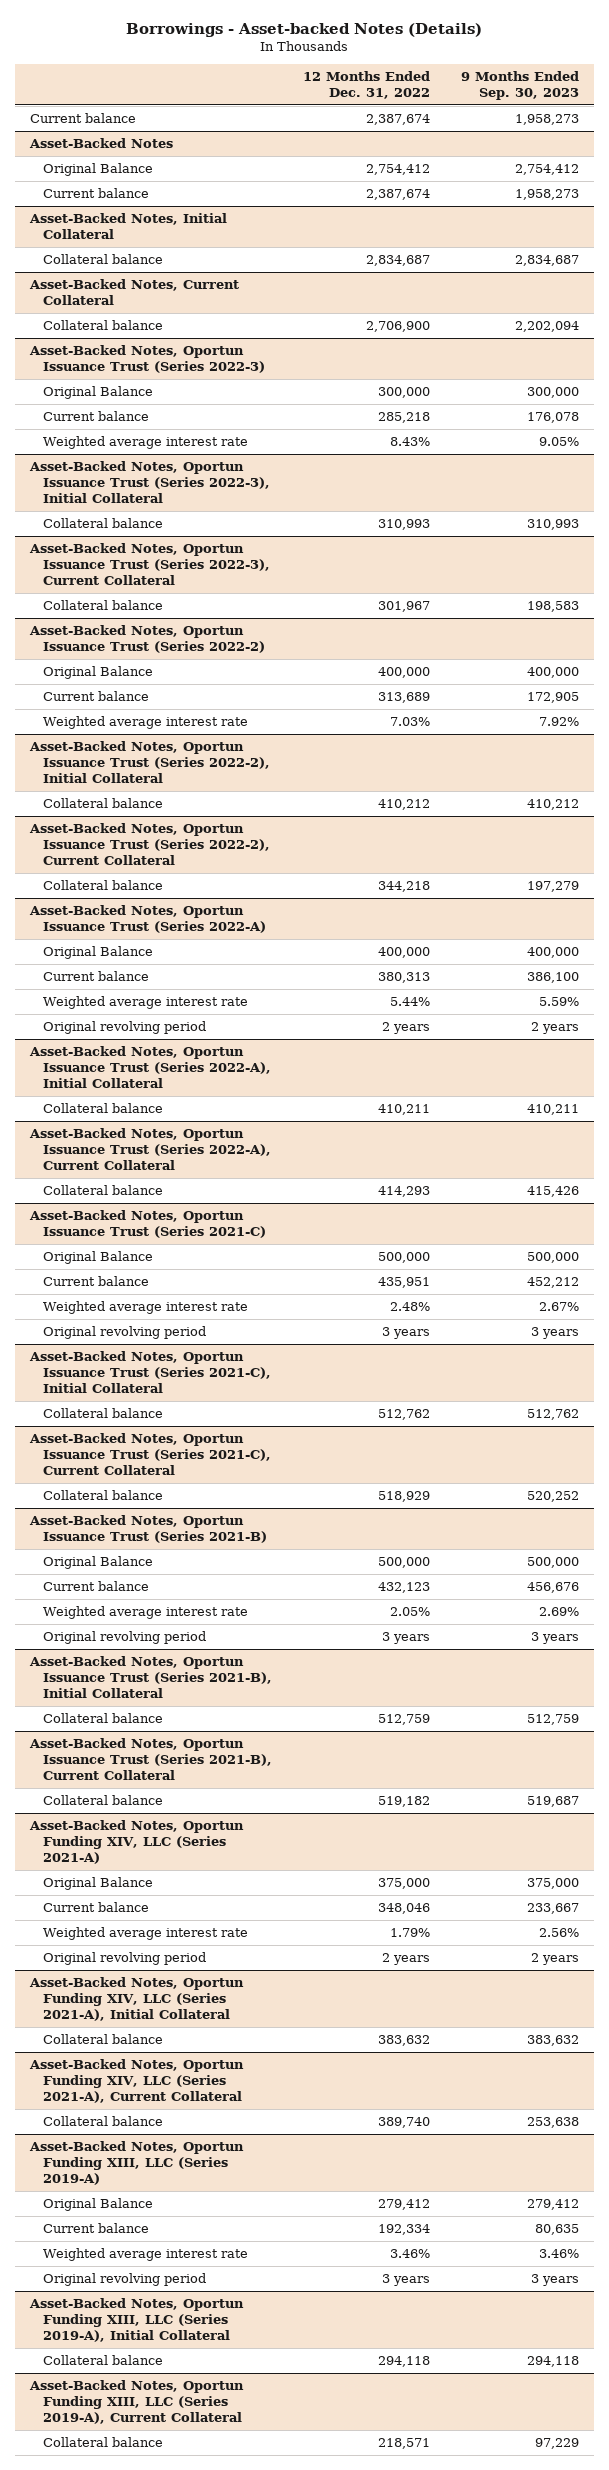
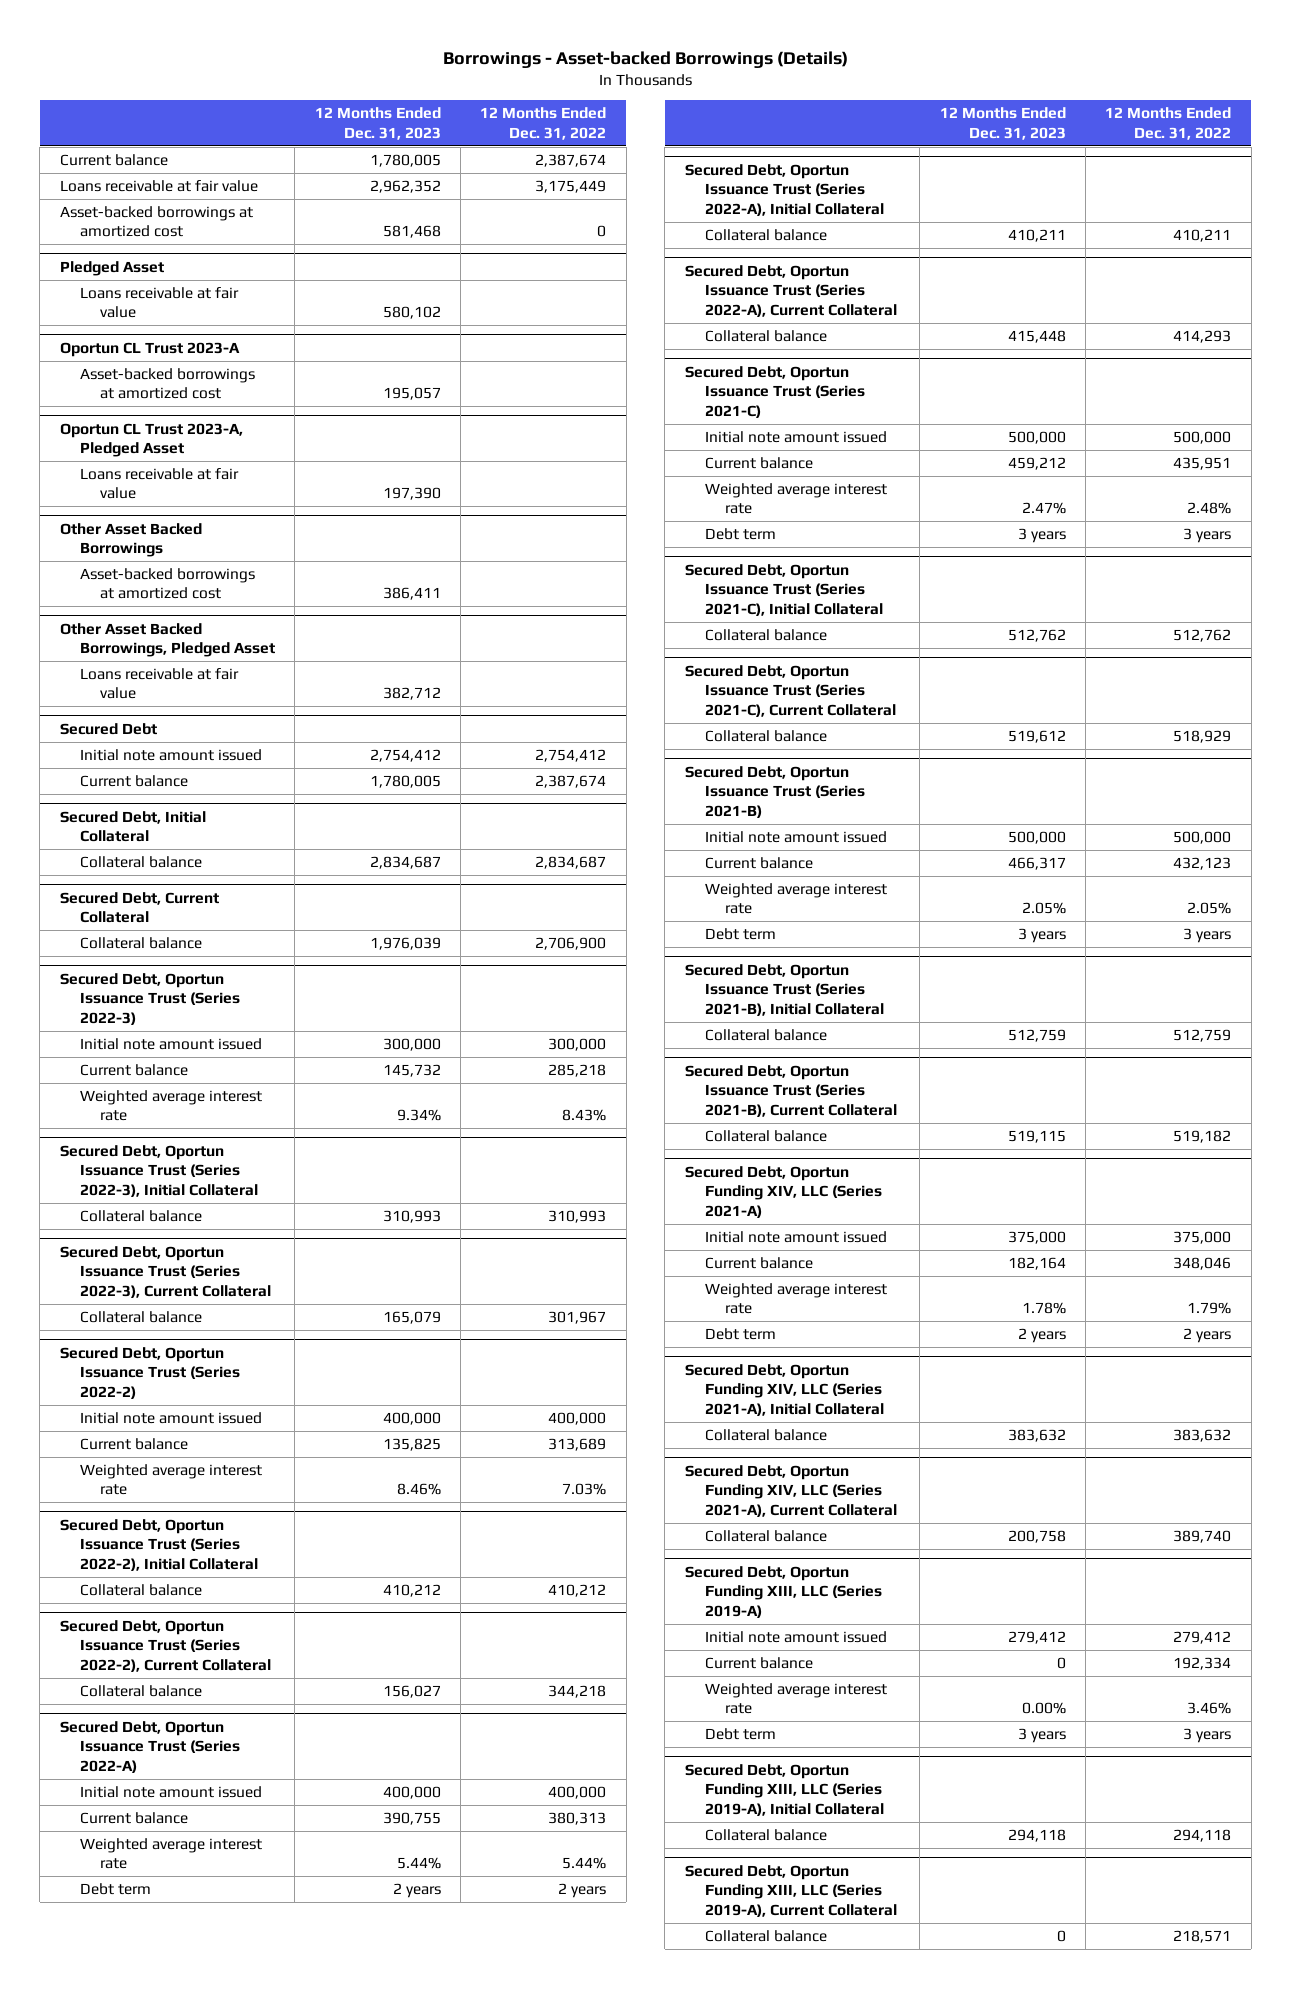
- Borrowings - Asset-backed Notes (Details)
+ Borrowings - Asset-backed Borrowings (Details)
- | 12 Months Ended Dec. 31, 2022 | 9 Months Ended Sep. 30, 2023
+ | 12 Months Ended Dec. 31, 2023 | 12 Months Ended Dec. 31, 2022
- Asset-Backed Notes
- Original Balance | 2,754,412 | 2,754,412
+ Loans receivable at fair value | 2,962,352 | 3,175,449
+ Asset-backed borrowings at amortized cost | 581,468 | 0
+ Pledged Asset
+ Loans receivable at fair value | 580,102 |
+ Oportun CL Trust 2023-A
+ Asset-backed borrowings at amortized cost | 195,057 |
+ Oportun CL Trust 2023-A, Pledged Asset
+ Loans receivable at fair value | 197,390 |
+ Other Asset Backed Borrowings
+ Asset-backed borrowings at amortized cost | 386,411 |
+ Other Asset Backed Borrowings, Pledged Asset
+ Loans receivable at fair value | 382,712 |
+ Secured Debt
+ Initial note amount issued | 2,754,412 | 2,754,412
- Asset-Backed Notes, Initial Collateral
+ Secured Debt, Initial Collateral
- Asset-Backed Notes, Current Collateral
+ Secured Debt, Current Collateral
- Asset-Backed Notes, Oportun Issuance Trust (Series 2022-3)
- Original Balance | 300,000 | 300,000
+ Secured Debt, Oportun Issuance Trust (Series 2022-3)
+ Initial note amount issued | 300,000 | 300,000
- Asset-Backed Notes, Oportun Issuance Trust (Series 2022-3), Initial Collateral
+ Secured Debt, Oportun Issuance Trust (Series 2022-3), Initial Collateral
- Asset-Backed Notes, Oportun Issuance Trust (Series 2022-3), Current Collateral
+ Secured Debt, Oportun Issuance Trust (Series 2022-3), Current Collateral
- Asset-Backed Notes, Oportun Issuance Trust (Series 2022-2)
- Original Balance | 400,000 | 400,000
+ Secured Debt, Oportun Issuance Trust (Series 2022-2)
+ Initial note amount issued | 400,000 | 400,000
- Asset-Backed Notes, Oportun Issuance Trust (Series 2022-2), Initial Collateral
+ Secured Debt, Oportun Issuance Trust (Series 2022-2), Initial Collateral
- Asset-Backed Notes, Oportun Issuance Trust (Series 2022-2), Current Collateral
+ Secured Debt, Oportun Issuance Trust (Series 2022-2), Current Collateral
- Asset-Backed Notes, Oportun Issuance Trust (Series 2022-A)
- Original Balance | 400,000 | 400,000
+ Secured Debt, Oportun Issuance Trust (Series 2022-A)
+ Initial note amount issued | 400,000 | 400,000
- Original revolving period | 2 years | 2 years
- Asset-Backed Notes, Oportun Issuance Trust (Series 2022-A), Initial Collateral
+ Debt term | 2 years | 2 years
+ Secured Debt, Oportun Issuance Trust (Series 2022-A), Initial Collateral
- Asset-Backed Notes, Oportun Issuance Trust (Series 2022-A), Current Collateral
+ Secured Debt, Oportun Issuance Trust (Series 2022-A), Current Collateral
- Asset-Backed Notes, Oportun Issuance Trust (Series 2021-C)
- Original Balance | 500,000 | 500,000
+ Secured Debt, Oportun Issuance Trust (Series 2021-C)
+ Initial note amount issued | 500,000 | 500,000
- Original revolving period | 3 years | 3 years
- Asset-Backed Notes, Oportun Issuance Trust (Series 2021-C), Initial Collateral
+ Debt term | 3 years | 3 years
+ Secured Debt, Oportun Issuance Trust (Series 2021-C), Initial Collateral
- Asset-Backed Notes, Oportun Issuance Trust (Series 2021-C), Current Collateral
+ Secured Debt, Oportun Issuance Trust (Series 2021-C), Current Collateral
- Asset-Backed Notes, Oportun Issuance Trust (Series 2021-B)
- Original Balance | 500,000 | 500,000
+ Secured Debt, Oportun Issuance Trust (Series 2021-B)
+ Initial note amount issued | 500,000 | 500,000
- Original revolving period | 3 years | 3 years
- Asset-Backed Notes, Oportun Issuance Trust (Series 2021-B), Initial Collateral
+ Debt term | 3 years | 3 years
+ Secured Debt, Oportun Issuance Trust (Series 2021-B), Initial Collateral
- Asset-Backed Notes, Oportun Issuance Trust (Series 2021-B), Current Collateral
+ Secured Debt, Oportun Issuance Trust (Series 2021-B), Current Collateral
- Asset-Backed Notes, Oportun Funding XIV, LLC (Series 2021-A)
- Original Balance | 375,000 | 375,000
+ Secured Debt, Oportun Funding XIV, LLC (Series 2021-A)
+ Initial note amount issued | 375,000 | 375,000
- Original revolving period | 2 years | 2 years
- Asset-Backed Notes, Oportun Funding XIV, LLC (Series 2021-A), Initial Collateral
+ Debt term | 2 years | 2 years
+ Secured Debt, Oportun Funding XIV, LLC (Series 2021-A), Initial Collateral
- Asset-Backed Notes, Oportun Funding XIV, LLC (Series 2021-A), Current Collateral
+ Secured Debt, Oportun Funding XIV, LLC (Series 2021-A), Current Collateral
- Asset-Backed Notes, Oportun Funding XIII, LLC (Series 2019-A)
- Original Balance | 279,412 | 279,412
+ Secured Debt, Oportun Funding XIII, LLC (Series 2019-A)
+ Initial note amount issued | 279,412 | 279,412
- Original revolving period | 3 years | 3 years
- Asset-Backed Notes, Oportun Funding XIII, LLC (Series 2019-A), Initial Collateral
+ Debt term | 3 years | 3 years
+ Secured Debt, Oportun Funding XIII, LLC (Series 2019-A), Initial Collateral
- Asset-Backed Notes, Oportun Funding XIII, LLC (Series 2019-A), Current Collateral
+ Secured Debt, Oportun Funding XIII, LLC (Series 2019-A), Current Collateral

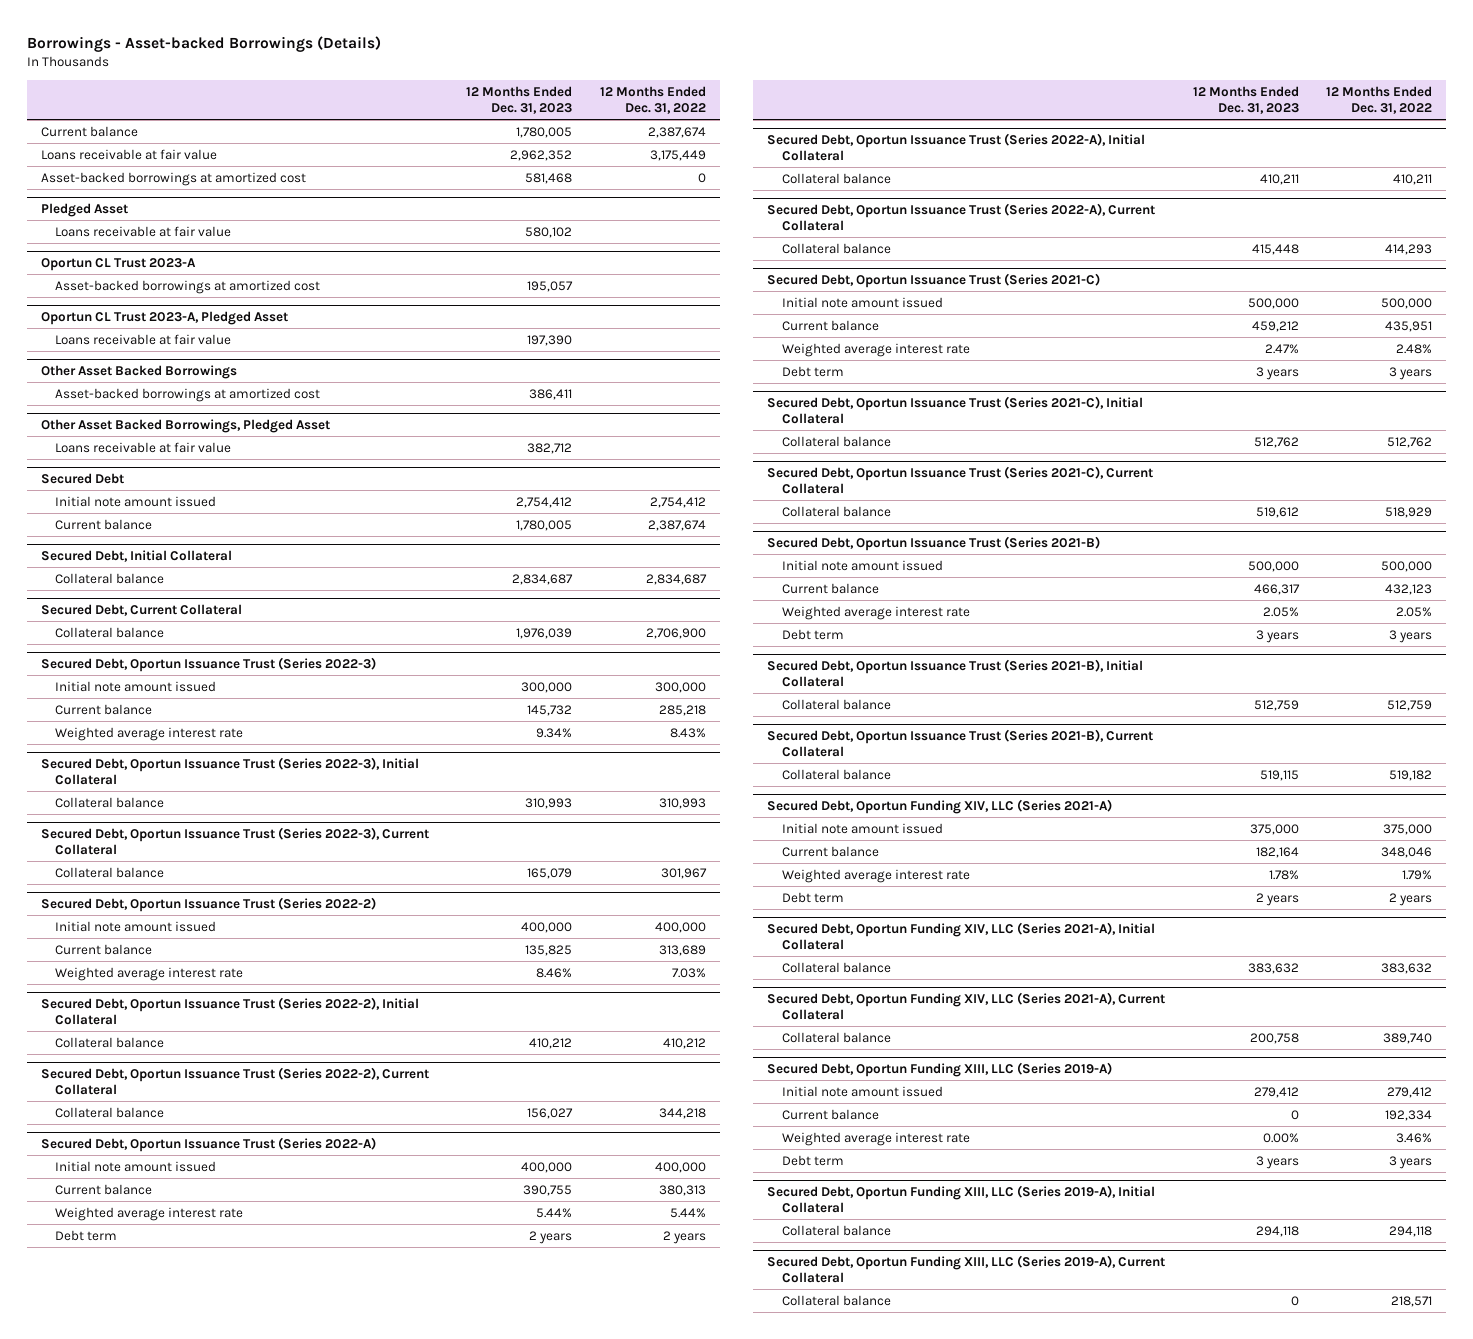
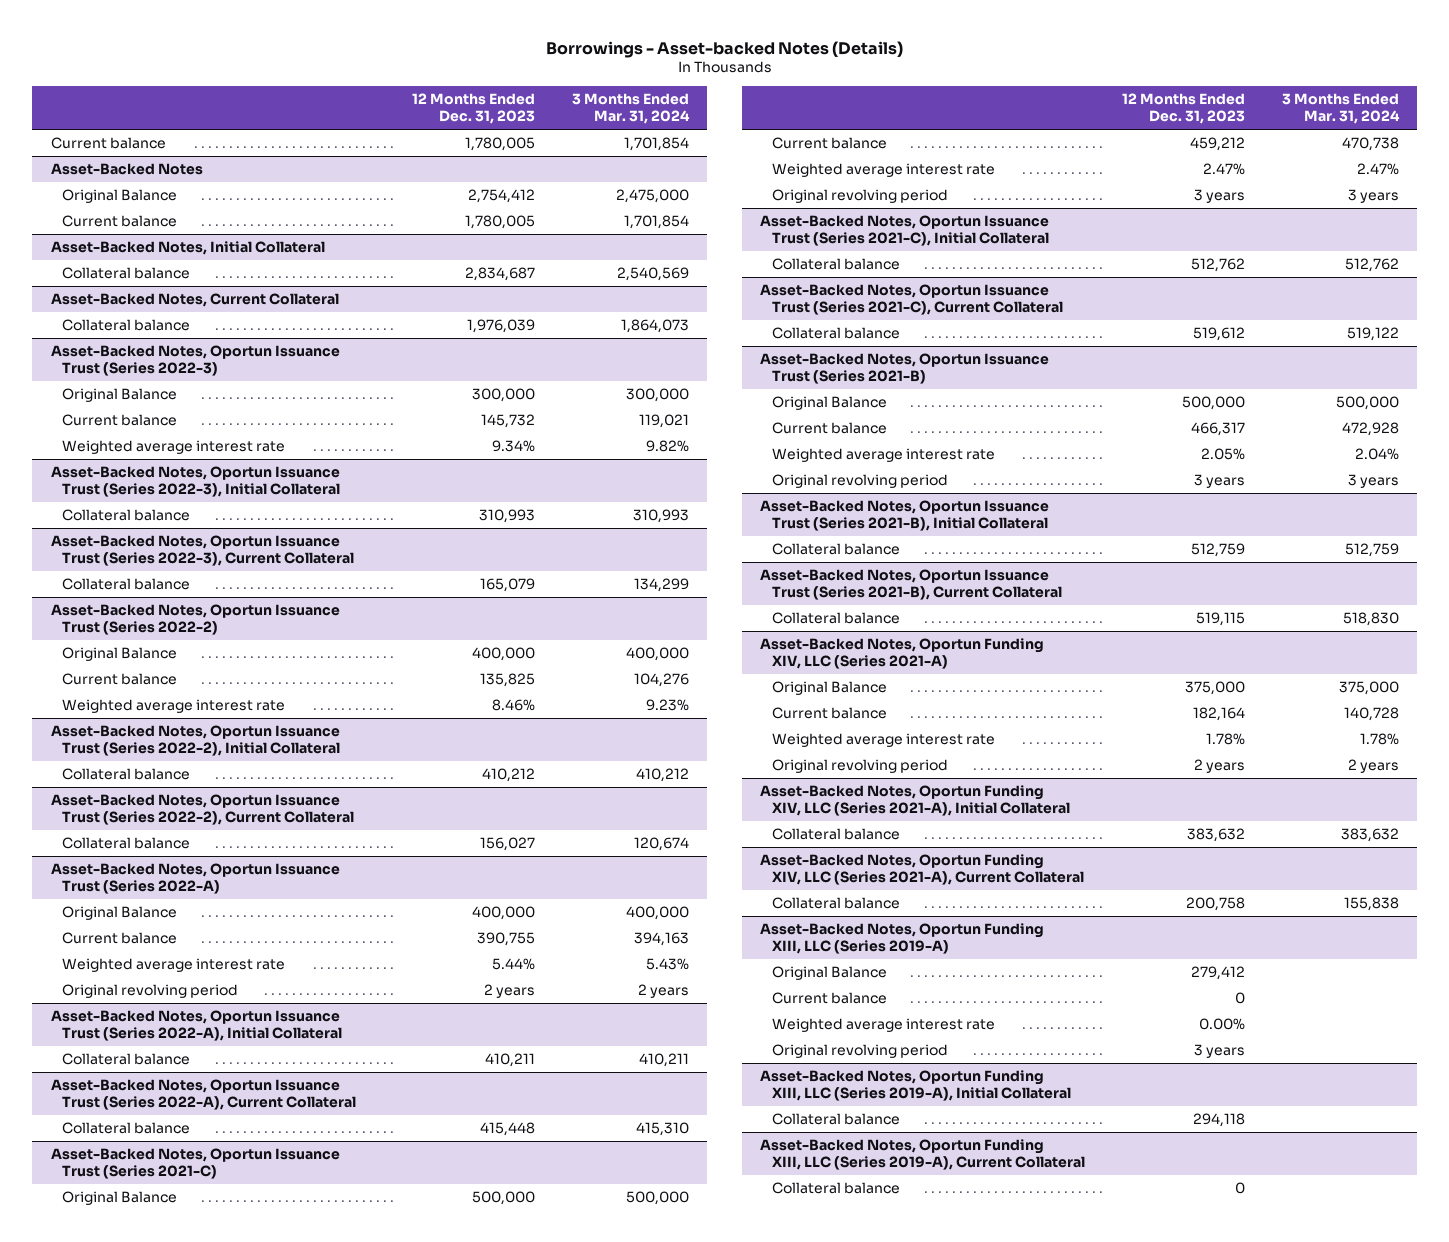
- Borrowings - Asset-backed Borrowings (Details)
+ Borrowings - Asset-backed Notes (Details)
- | 12 Months Ended Dec. 31, 2023 | 12 Months Ended Dec. 31, 2022
+ | 12 Months Ended Dec. 31, 2023 | 3 Months Ended Mar. 31, 2024
- Loans receivable at fair value | 2,962,352 | 3,175,449
- Asset-backed borrowings at amortized cost | 581,468 | 0
- Pledged Asset
- Loans receivable at fair value | 580,102 |
- Oportun CL Trust 2023-A
- Asset-backed borrowings at amortized cost | 195,057 |
- Oportun CL Trust 2023-A, Pledged Asset
- Loans receivable at fair value | 197,390 |
- Other Asset Backed Borrowings
- Asset-backed borrowings at amortized cost | 386,411 |
- Other Asset Backed Borrowings, Pledged Asset
- Loans receivable at fair value | 382,712 |
- Secured Debt
- Initial note amount issued | 2,754,412 | 2,754,412
+ Asset-Backed Notes
+ Original Balance | 2,754,412 | 2,475,000
- Secured Debt, Initial Collateral
+ Asset-Backed Notes, Initial Collateral
- Secured Debt, Current Collateral
+ Asset-Backed Notes, Current Collateral
- Secured Debt, Oportun Issuance Trust (Series 2022-3)
- Initial note amount issued | 300,000 | 300,000
+ Asset-Backed Notes, Oportun Issuance Trust (Series 2022-3)
+ Original Balance | 300,000 | 300,000
- Secured Debt, Oportun Issuance Trust (Series 2022-3), Initial Collateral
+ Asset-Backed Notes, Oportun Issuance Trust (Series 2022-3), Initial Collateral
- Secured Debt, Oportun Issuance Trust (Series 2022-3), Current Collateral
+ Asset-Backed Notes, Oportun Issuance Trust (Series 2022-3), Current Collateral
- Secured Debt, Oportun Issuance Trust (Series 2022-2)
- Initial note amount issued | 400,000 | 400,000
+ Asset-Backed Notes, Oportun Issuance Trust (Series 2022-2)
+ Original Balance | 400,000 | 400,000
- Secured Debt, Oportun Issuance Trust (Series 2022-2), Initial Collateral
+ Asset-Backed Notes, Oportun Issuance Trust (Series 2022-2), Initial Collateral
- Secured Debt, Oportun Issuance Trust (Series 2022-2), Current Collateral
+ Asset-Backed Notes, Oportun Issuance Trust (Series 2022-2), Current Collateral
- Secured Debt, Oportun Issuance Trust (Series 2022-A)
- Initial note amount issued | 400,000 | 400,000
+ Asset-Backed Notes, Oportun Issuance Trust (Series 2022-A)
+ Original Balance | 400,000 | 400,000
- Debt term | 2 years | 2 years
- Secured Debt, Oportun Issuance Trust (Series 2022-A), Initial Collateral
+ Original revolving period | 2 years | 2 years
+ Asset-Backed Notes, Oportun Issuance Trust (Series 2022-A), Initial Collateral
- Secured Debt, Oportun Issuance Trust (Series 2022-A), Current Collateral
+ Asset-Backed Notes, Oportun Issuance Trust (Series 2022-A), Current Collateral
- Secured Debt, Oportun Issuance Trust (Series 2021-C)
- Initial note amount issued | 500,000 | 500,000
+ Asset-Backed Notes, Oportun Issuance Trust (Series 2021-C)
+ Original Balance | 500,000 | 500,000
- Debt term | 3 years | 3 years
- Secured Debt, Oportun Issuance Trust (Series 2021-C), Initial Collateral
+ Original revolving period | 3 years | 3 years
+ Asset-Backed Notes, Oportun Issuance Trust (Series 2021-C), Initial Collateral
- Secured Debt, Oportun Issuance Trust (Series 2021-C), Current Collateral
+ Asset-Backed Notes, Oportun Issuance Trust (Series 2021-C), Current Collateral
- Secured Debt, Oportun Issuance Trust (Series 2021-B)
- Initial note amount issued | 500,000 | 500,000
+ Asset-Backed Notes, Oportun Issuance Trust (Series 2021-B)
+ Original Balance | 500,000 | 500,000
- Debt term | 3 years | 3 years
- Secured Debt, Oportun Issuance Trust (Series 2021-B), Initial Collateral
+ Original revolving period | 3 years | 3 years
+ Asset-Backed Notes, Oportun Issuance Trust (Series 2021-B), Initial Collateral
- Secured Debt, Oportun Issuance Trust (Series 2021-B), Current Collateral
+ Asset-Backed Notes, Oportun Issuance Trust (Series 2021-B), Current Collateral
- Secured Debt, Oportun Funding XIV, LLC (Series 2021-A)
- Initial note amount issued | 375,000 | 375,000
+ Asset-Backed Notes, Oportun Funding XIV, LLC (Series 2021-A)
+ Original Balance | 375,000 | 375,000
- Debt term | 2 years | 2 years
- Secured Debt, Oportun Funding XIV, LLC (Series 2021-A), Initial Collateral
+ Original revolving period | 2 years | 2 years
+ Asset-Backed Notes, Oportun Funding XIV, LLC (Series 2021-A), Initial Collateral
- Secured Debt, Oportun Funding XIV, LLC (Series 2021-A), Current Collateral
+ Asset-Backed Notes, Oportun Funding XIV, LLC (Series 2021-A), Current Collateral
- Secured Debt, Oportun Funding XIII, LLC (Series 2019-A)
- Initial note amount issued | 279,412 | 279,412
+ Asset-Backed Notes, Oportun Funding XIII, LLC (Series 2019-A)
+ Original Balance | 279,412 |
- Debt term | 3 years | 3 years
- Secured Debt, Oportun Funding XIII, LLC (Series 2019-A), Initial Collateral
+ Original revolving period | 3 years |
+ Asset-Backed Notes, Oportun Funding XIII, LLC (Series 2019-A), Initial Collateral
- Secured Debt, Oportun Funding XIII, LLC (Series 2019-A), Current Collateral
+ Asset-Backed Notes, Oportun Funding XIII, LLC (Series 2019-A), Current Collateral

